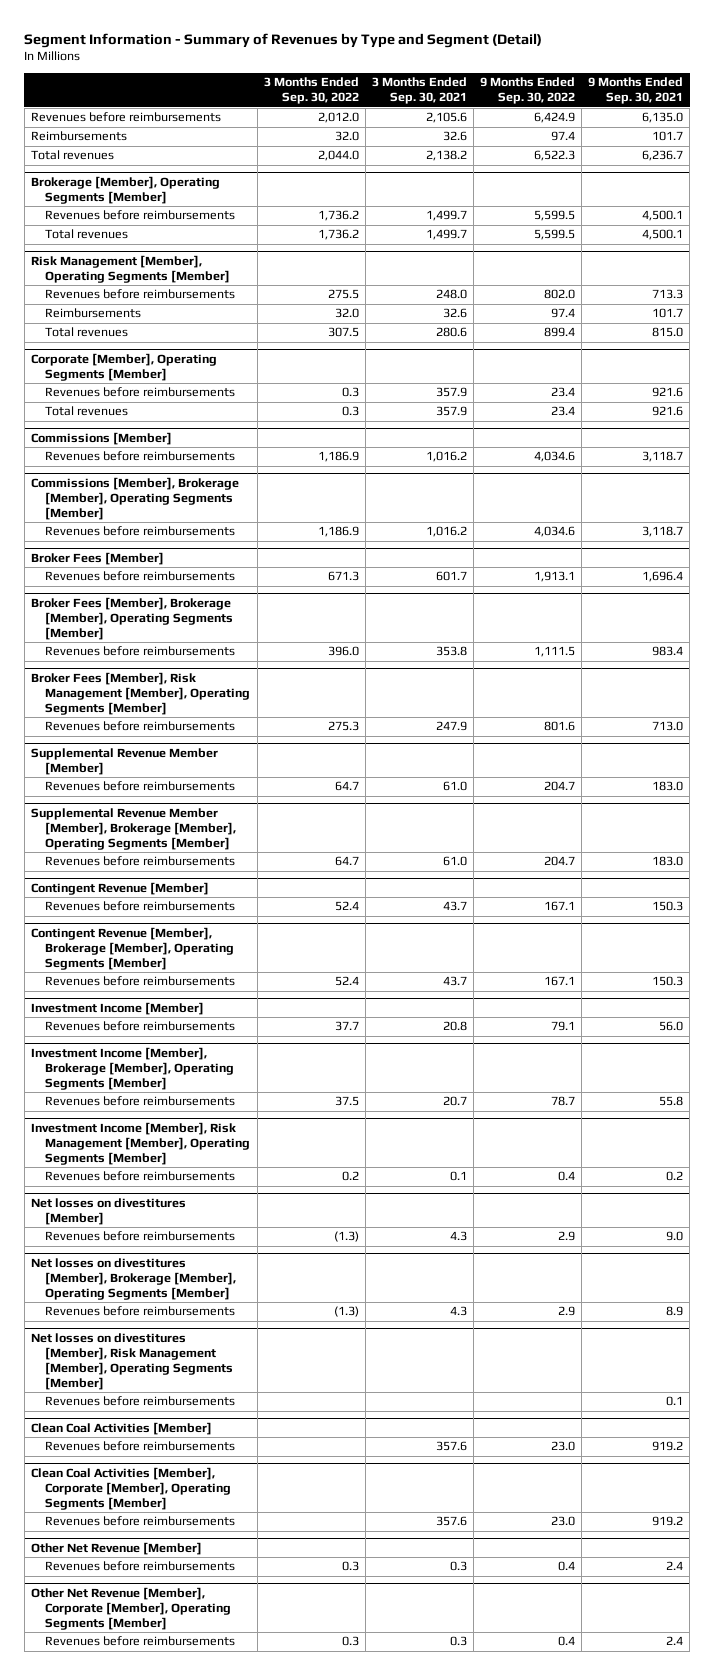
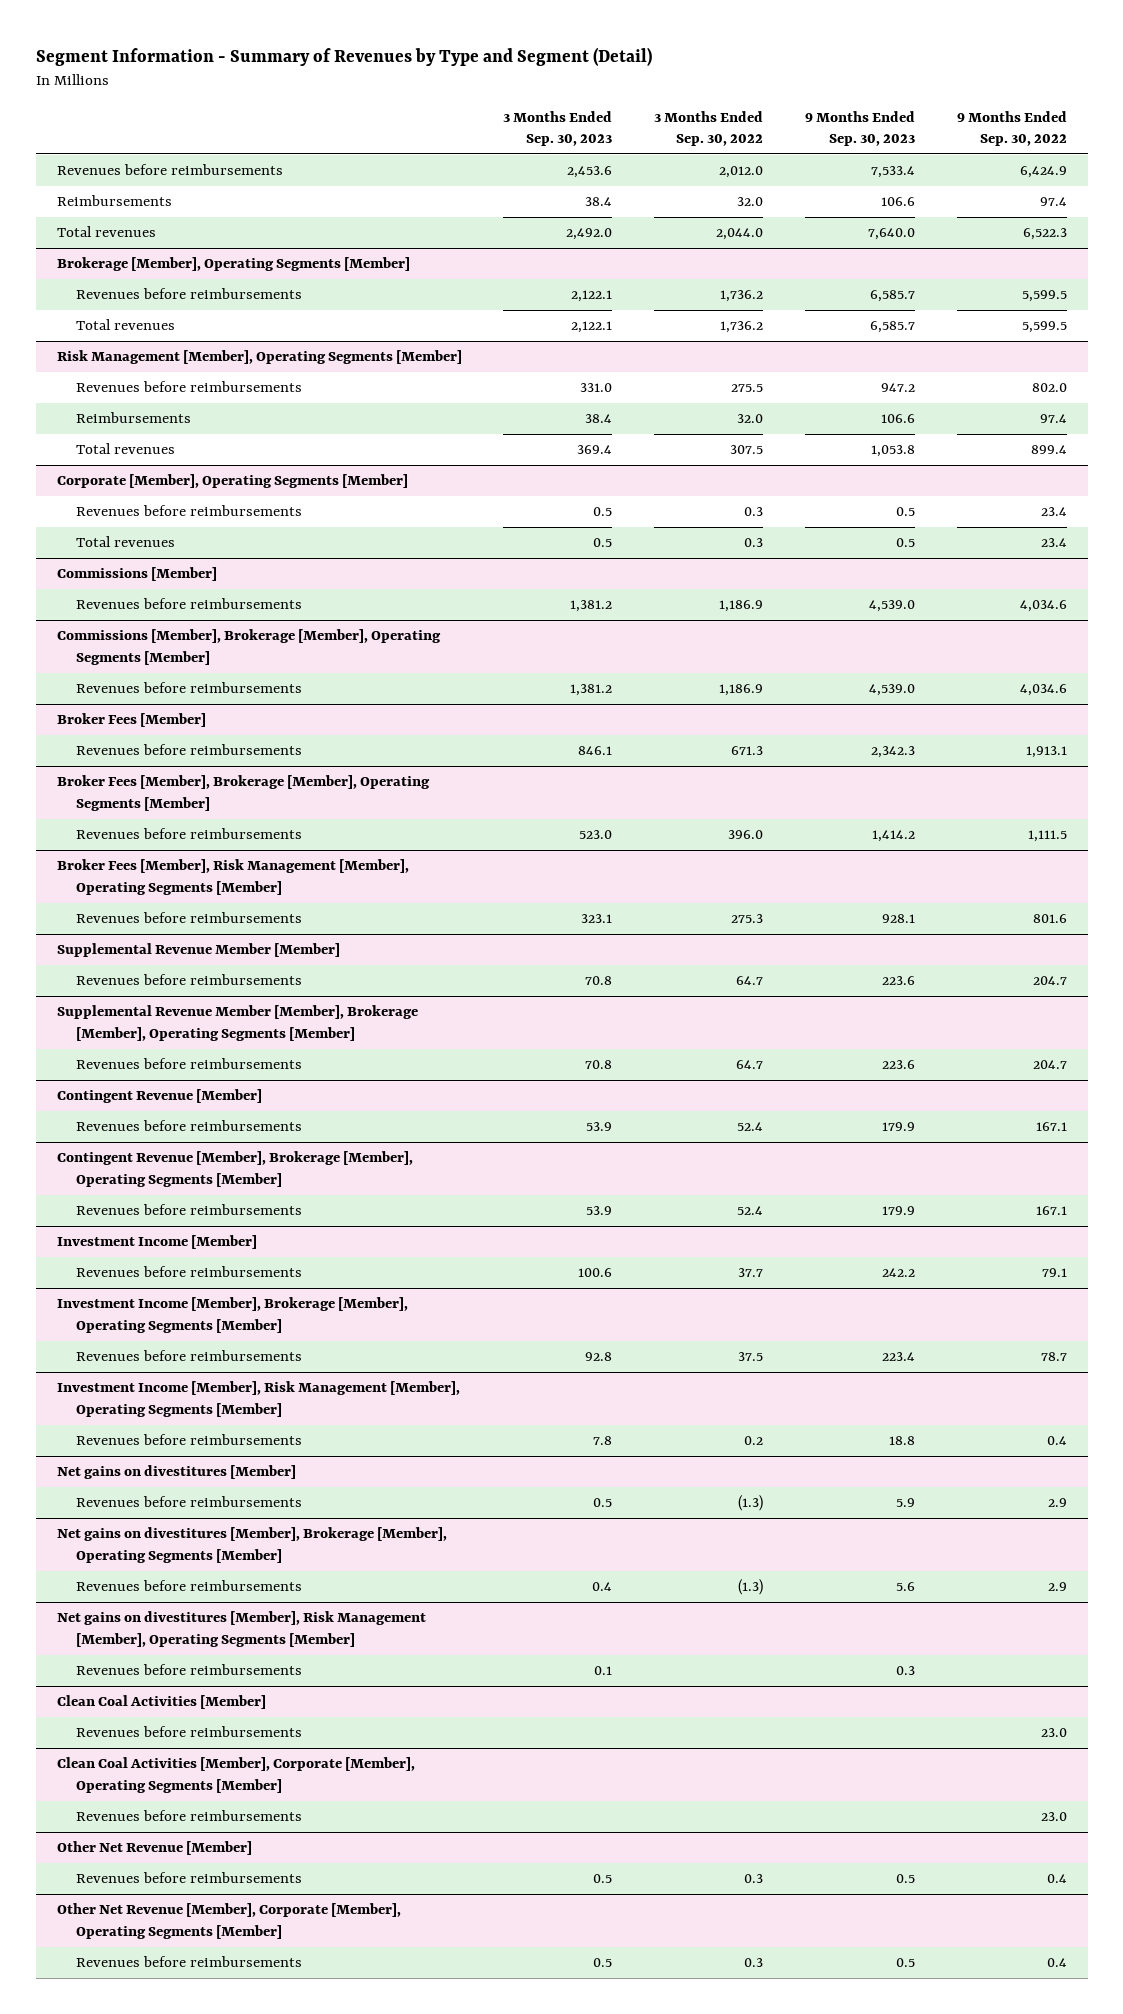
- | 3 Months Ended Sep. 30, 2022 | 3 Months Ended Sep. 30, 2021 | 9 Months Ended Sep. 30, 2022 | 9 Months Ended Sep. 30, 2021
+ | 3 Months Ended Sep. 30, 2023 | 3 Months Ended Sep. 30, 2022 | 9 Months Ended Sep. 30, 2023 | 9 Months Ended Sep. 30, 2022
- Net losses on divestitures [Member]
+ Net gains on divestitures [Member]
- Net losses on divestitures [Member], Brokerage [Member], Operating Segments [Member]
+ Net gains on divestitures [Member], Brokerage [Member], Operating Segments [Member]
- Net losses on divestitures [Member], Risk Management [Member], Operating Segments [Member]
+ Net gains on divestitures [Member], Risk Management [Member], Operating Segments [Member]

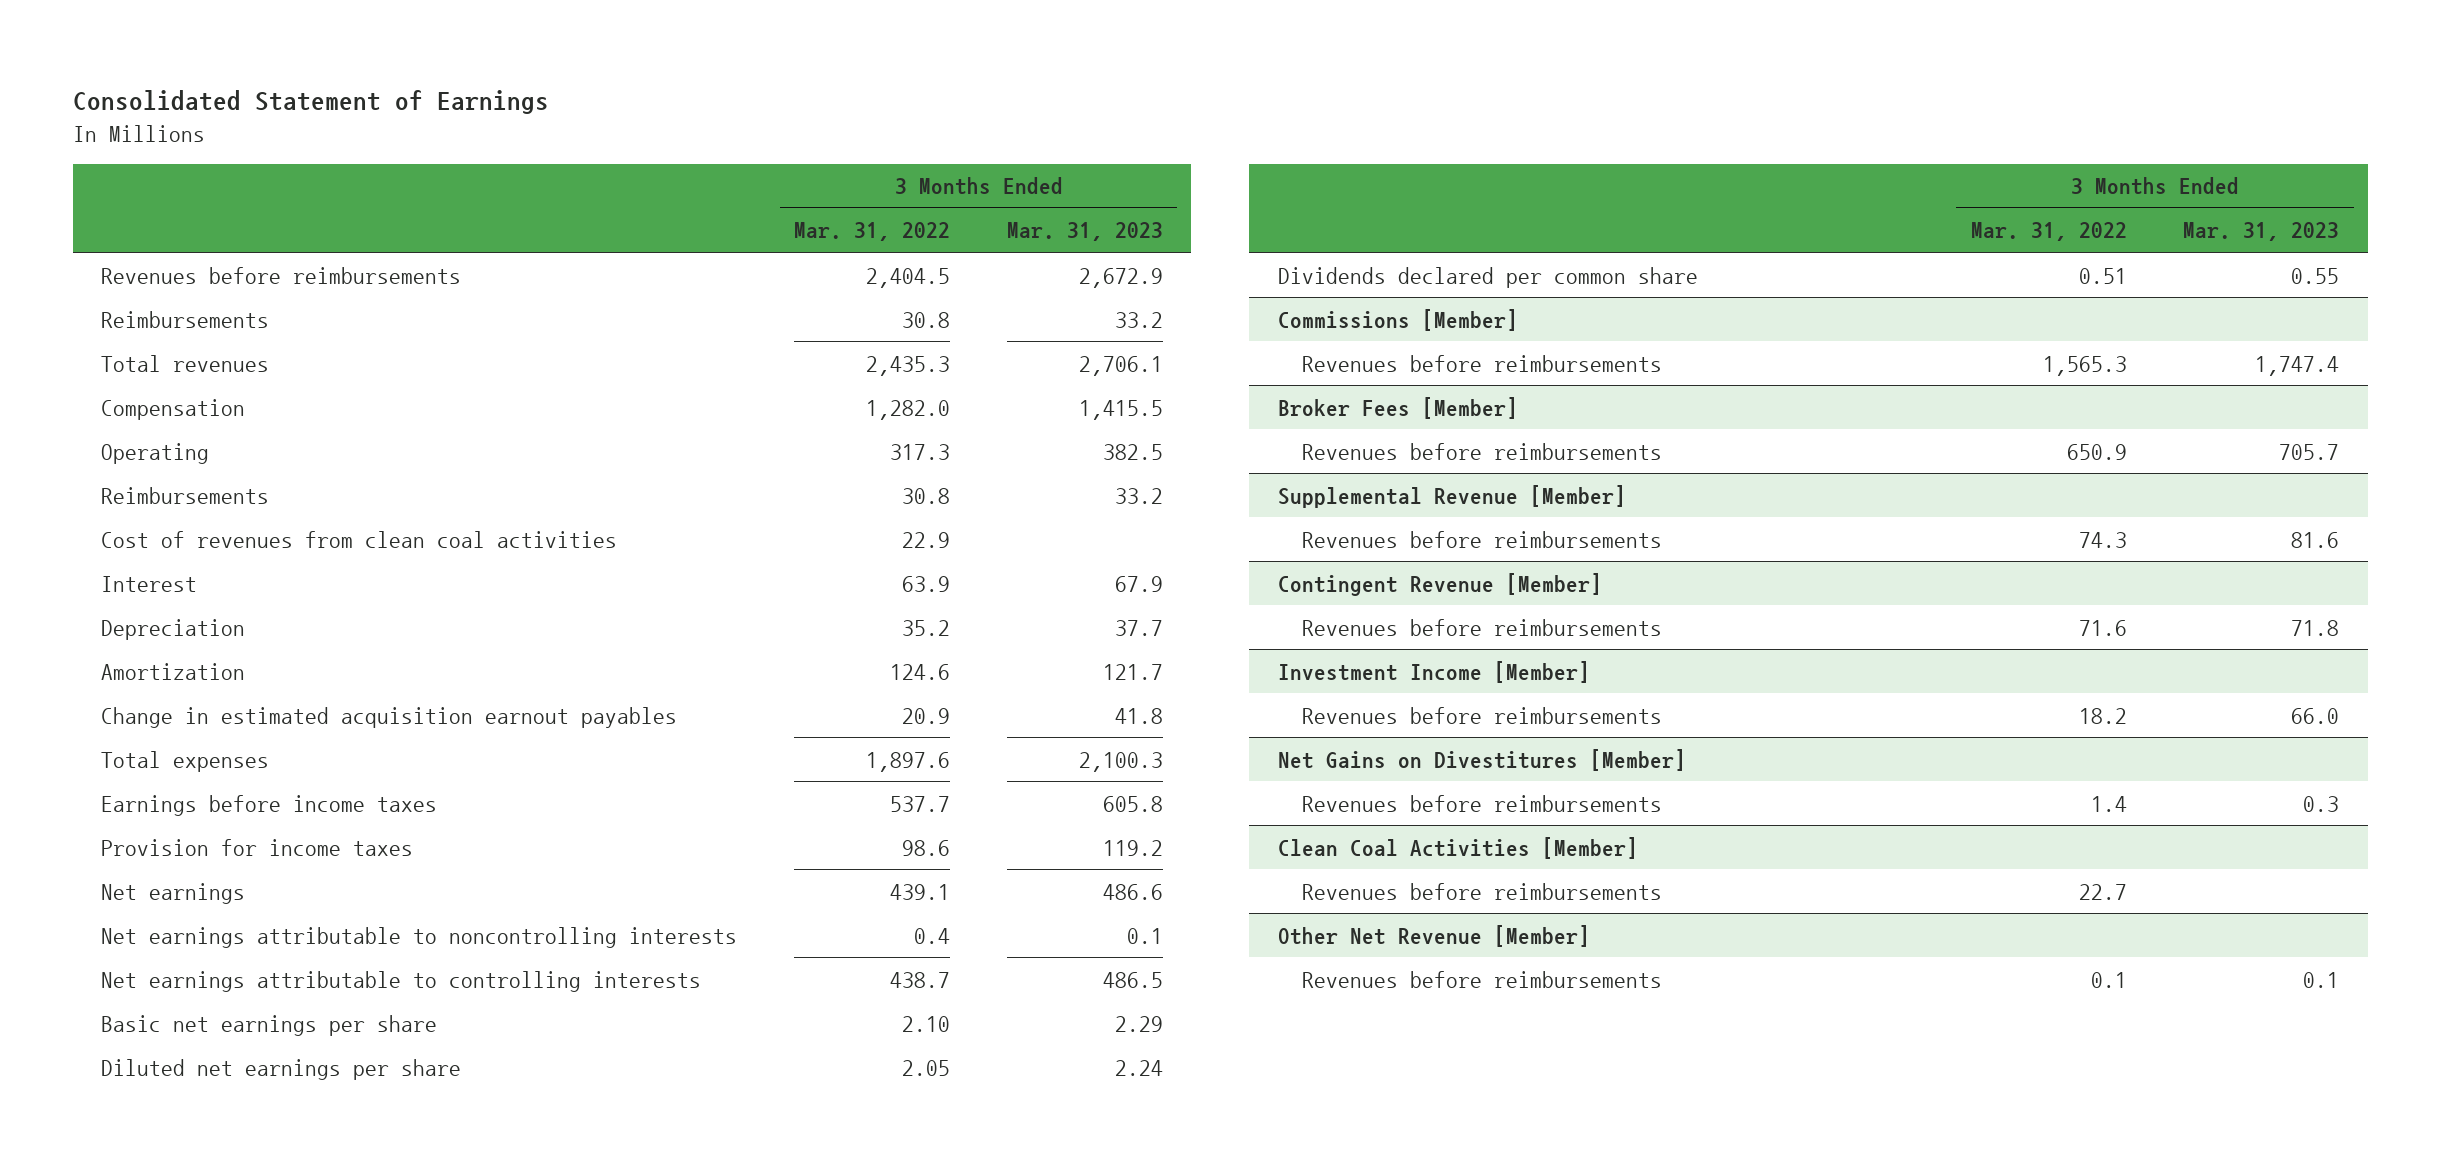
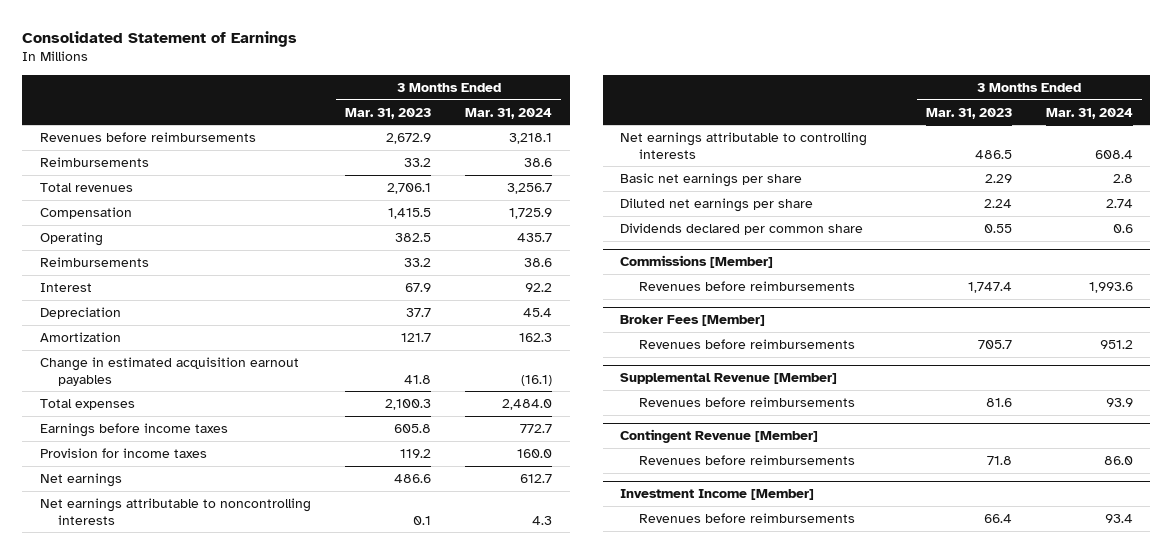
- | 3 Months Ended Mar. 31, 2022 | 3 Months Ended Mar. 31, 2023
+ | 3 Months Ended Mar. 31, 2023 | 3 Months Ended Mar. 31, 2024
- Cost of revenues from clean coal activities | 22.9 |
@ Investment Income [Member]
- Revenues before reimbursements | 18.2 | 66.0
- Net Gains on Divestitures [Member]
- Revenues before reimbursements | 1.4 | 0.3
- Clean Coal Activities [Member]
- Revenues before reimbursements | 22.7 |
- Other Net Revenue [Member]
- Revenues before reimbursements | 0.1 | 0.1
@ Investment Income [Member]
+ Revenues before reimbursements | 66.4 | 93.4

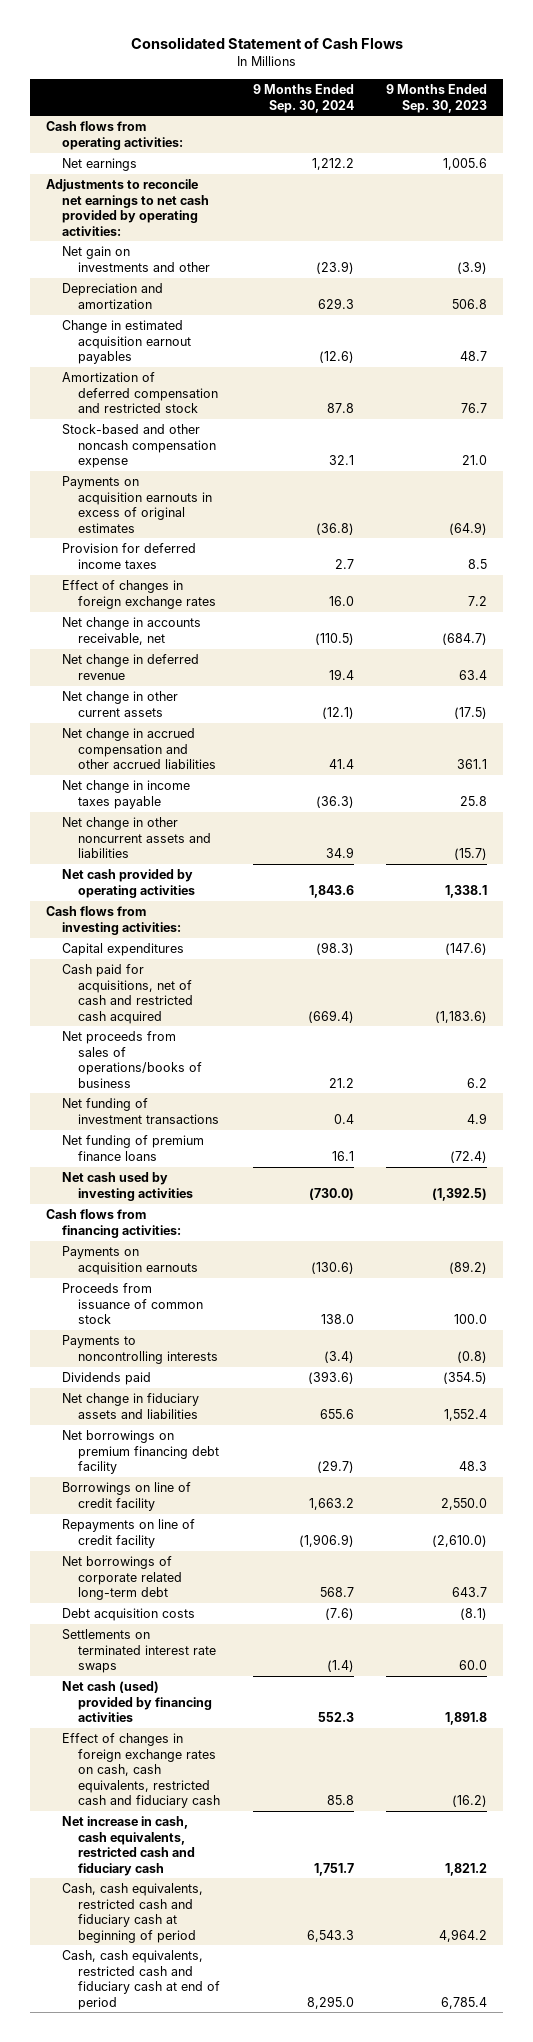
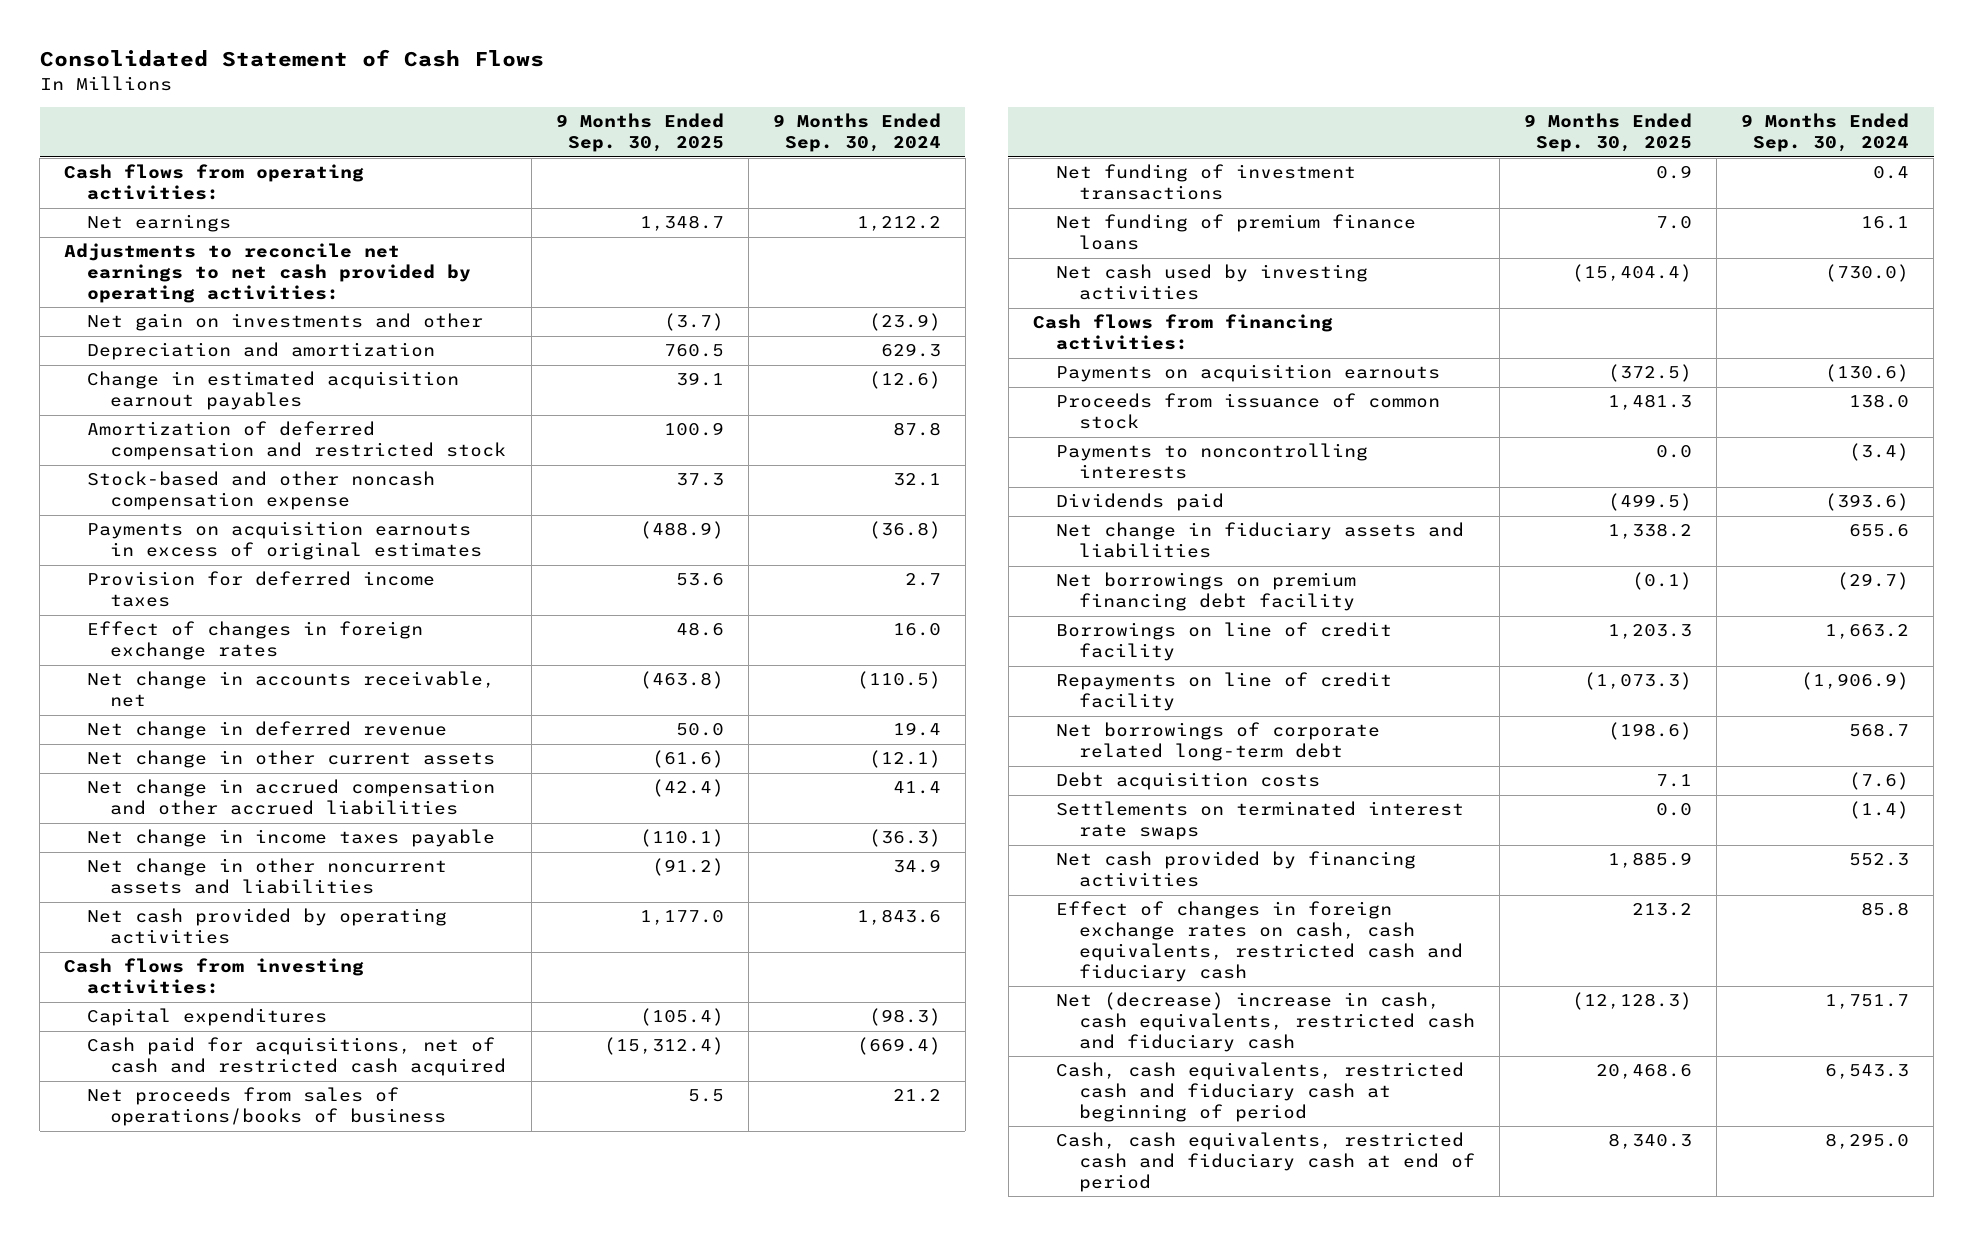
- | 9 Months Ended Sep. 30, 2024 | 9 Months Ended Sep. 30, 2023
+ | 9 Months Ended Sep. 30, 2025 | 9 Months Ended Sep. 30, 2024
- Net cash (used) provided by financing activities | 552.3 | 1,891.8
+ Net cash provided by financing activities | 1,885.9 | 552.3
- Net increase in cash, cash equivalents, restricted cash and fiduciary cash | 1,751.7 | 1,821.2
+ Net (decrease) increase in cash, cash equivalents, restricted cash and fiduciary cash | (12,128.3) | 1,751.7

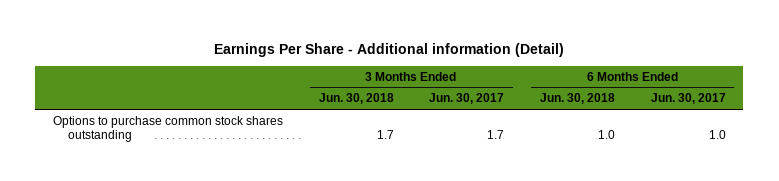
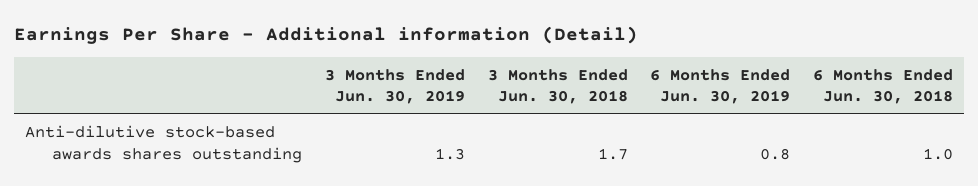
- | 3 Months Ended Jun. 30, 2018 | 3 Months Ended Jun. 30, 2017 | 6 Months Ended Jun. 30, 2018 | 6 Months Ended Jun. 30, 2017
+ | 3 Months Ended Jun. 30, 2019 | 3 Months Ended Jun. 30, 2018 | 6 Months Ended Jun. 30, 2019 | 6 Months Ended Jun. 30, 2018
- Options to purchase common stock shares outstanding | 1.7 | 1.7 | 1.0 | 1.0
+ Anti-dilutive stock-based awards shares outstanding | 1.3 | 1.7 | 0.8 | 1.0

